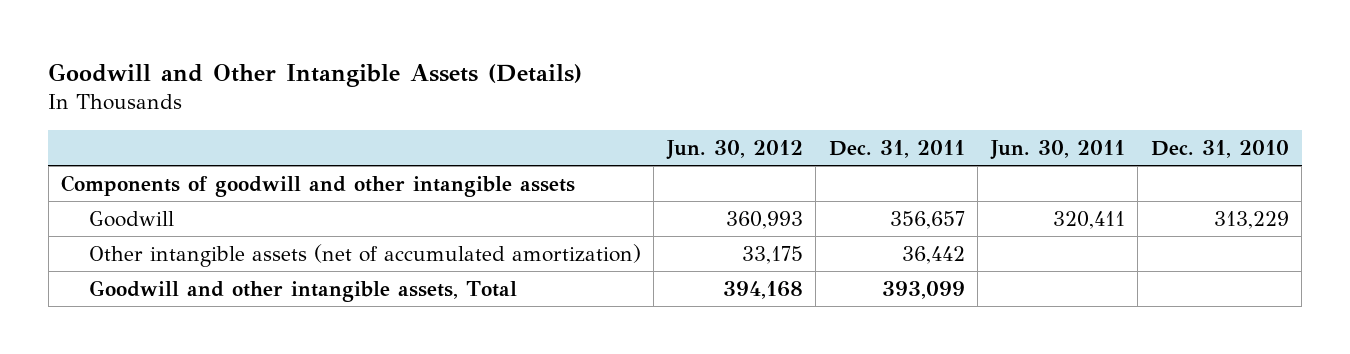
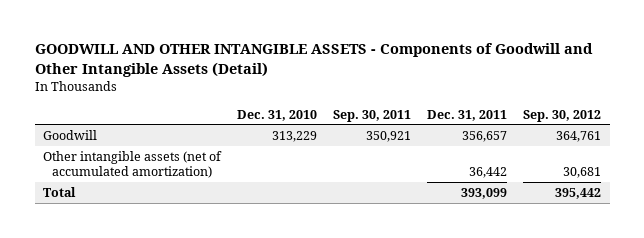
- Goodwill and Other Intangible Assets (Details)
+ GOODWILL AND OTHER INTANGIBLE ASSETS - Components of Goodwill and Other Intangible Assets (Detail)
- | Jun. 30, 2012 | Dec. 31, 2011 | Jun. 30, 2011 | Dec. 31, 2010
+ | Dec. 31, 2010 | Sep. 30, 2011 | Dec. 31, 2011 | Sep. 30, 2012
- Components of goodwill and other intangible assets
- Goodwill and other intangible assets, Total | 394,168 | 393,099 | |
+ Total | | | 393,099 | 395,442

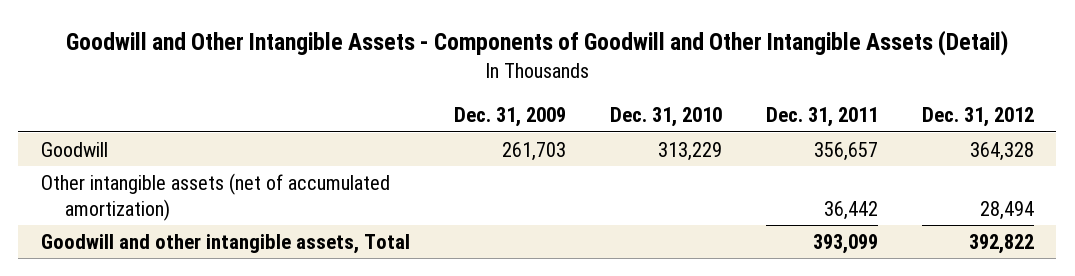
- GOODWILL AND OTHER INTANGIBLE ASSETS - Components of Goodwill and Other Intangible Assets (Detail)
+ Goodwill and Other Intangible Assets - Components of Goodwill and Other Intangible Assets (Detail)
- | Dec. 31, 2010 | Sep. 30, 2011 | Dec. 31, 2011 | Sep. 30, 2012
+ | Dec. 31, 2009 | Dec. 31, 2010 | Dec. 31, 2011 | Dec. 31, 2012
- Total | | | 393,099 | 395,442
+ Goodwill and other intangible assets, Total | | | 393,099 | 392,822

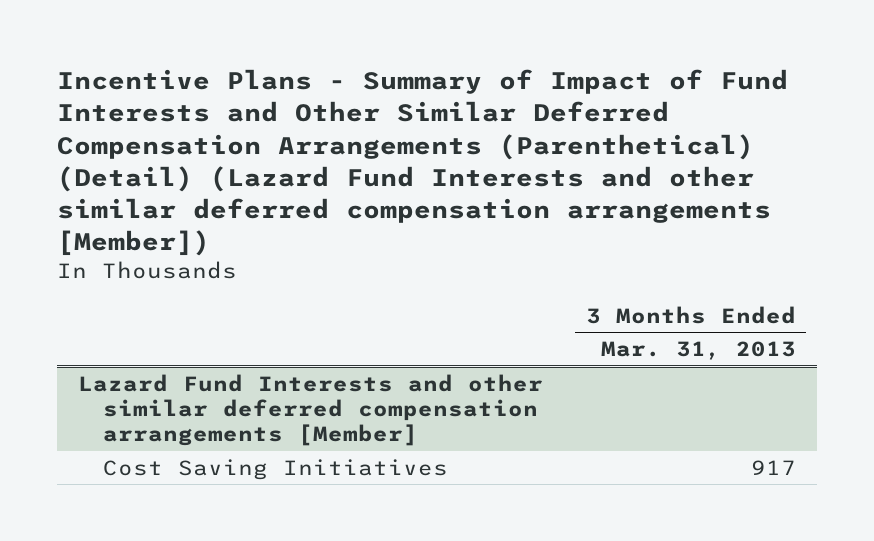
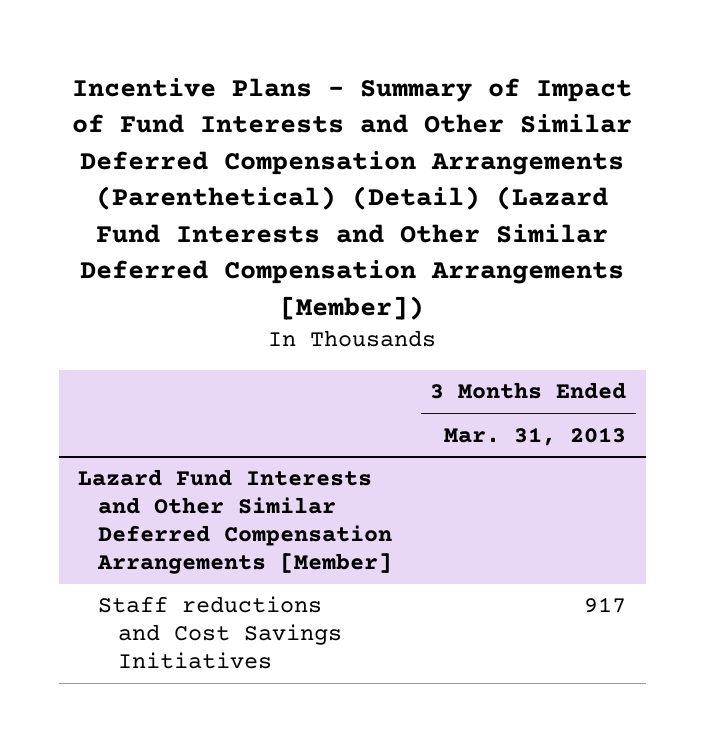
- Incentive Plans - Summary of Impact of Fund Interests and Other Similar Deferred Compensation Arrangements (Parenthetical) (Detail) (Lazard Fund Interests and other similar deferred compensation arrangements [Member])
+ Incentive Plans - Summary of Impact of Fund Interests and Other Similar Deferred Compensation Arrangements (Parenthetical) (Detail) (Lazard Fund Interests and Other Similar Deferred Compensation Arrangements [Member])
- Lazard Fund Interests and other similar deferred compensation arrangements [Member]
- Cost Saving Initiatives | 917
+ Lazard Fund Interests and Other Similar Deferred Compensation Arrangements [Member]
+ Staff reductions and Cost Savings Initiatives | 917

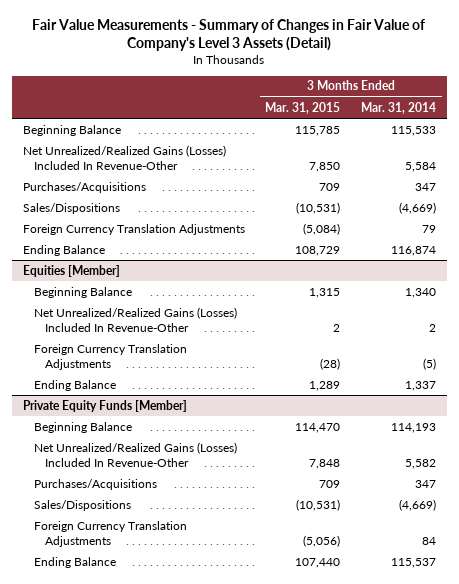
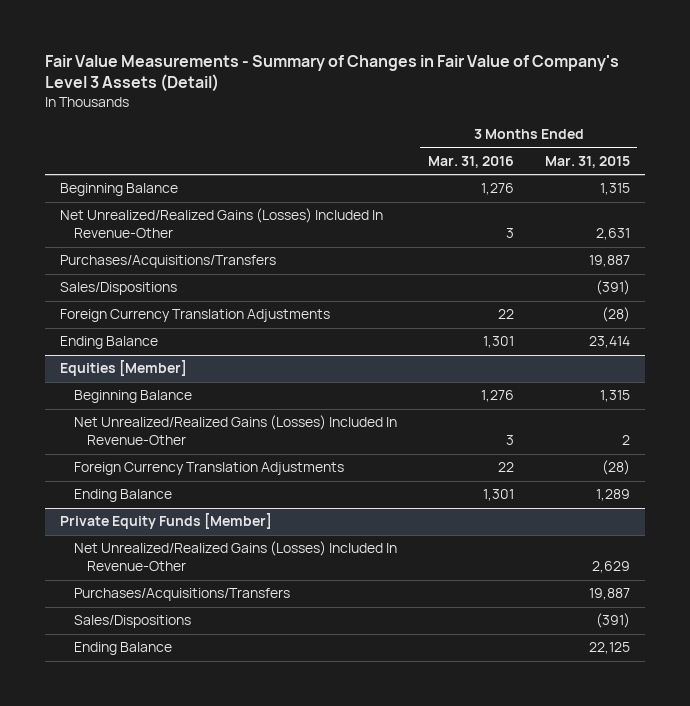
- | 3 Months Ended Mar. 31, 2015 | 3 Months Ended Mar. 31, 2014
+ | 3 Months Ended Mar. 31, 2016 | 3 Months Ended Mar. 31, 2015
- Beginning Balance | 115,785 | 115,533
- Net Unrealized/Realized Gains (Losses) Included In Revenue-Other | 7,850 | 5,584
- Purchases/Acquisitions | 709 | 347
- Sales/Dispositions | (10,531) | (4,669)
- Foreign Currency Translation Adjustments | (5,084) | 79
- Ending Balance | 108,729 | 116,874
+ Beginning Balance | 1,276 | 1,315
+ Net Unrealized/Realized Gains (Losses) Included In Revenue-Other | 3 | 2,631
+ Purchases/Acquisitions/Transfers | | 19,887
+ Sales/Dispositions | | (391)
+ Foreign Currency Translation Adjustments | 22 | (28)
+ Ending Balance | 1,301 | 23,414
@ Private Equity Funds [Member]
- Beginning Balance | 114,470 | 114,193
- Net Unrealized/Realized Gains (Losses) Included In Revenue-Other | 7,848 | 5,582
- Purchases/Acquisitions | 709 | 347
- Sales/Dispositions | (10,531) | (4,669)
- Foreign Currency Translation Adjustments | (5,056) | 84
- Ending Balance | 107,440 | 115,537
+ Net Unrealized/Realized Gains (Losses) Included In Revenue-Other | | 2,629
+ Purchases/Acquisitions/Transfers | | 19,887
+ Sales/Dispositions | | (391)
+ Ending Balance | | 22,125

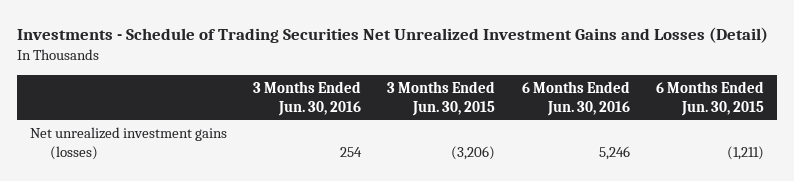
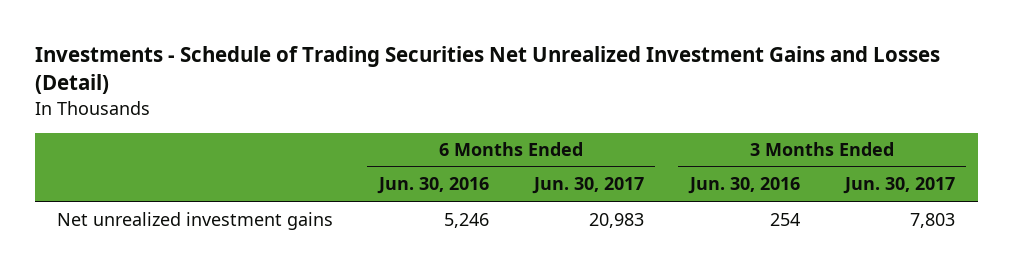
- | 3 Months Ended Jun. 30, 2016 | 3 Months Ended Jun. 30, 2015 | 6 Months Ended Jun. 30, 2016 | 6 Months Ended Jun. 30, 2015
+ | 6 Months Ended Jun. 30, 2016 | 6 Months Ended Jun. 30, 2017 | 3 Months Ended Jun. 30, 2016 | 3 Months Ended Jun. 30, 2017
- Net unrealized investment gains (losses) | 254 | (3,206) | 5,246 | (1,211)
+ Net unrealized investment gains | 5,246 | 20,983 | 254 | 7,803

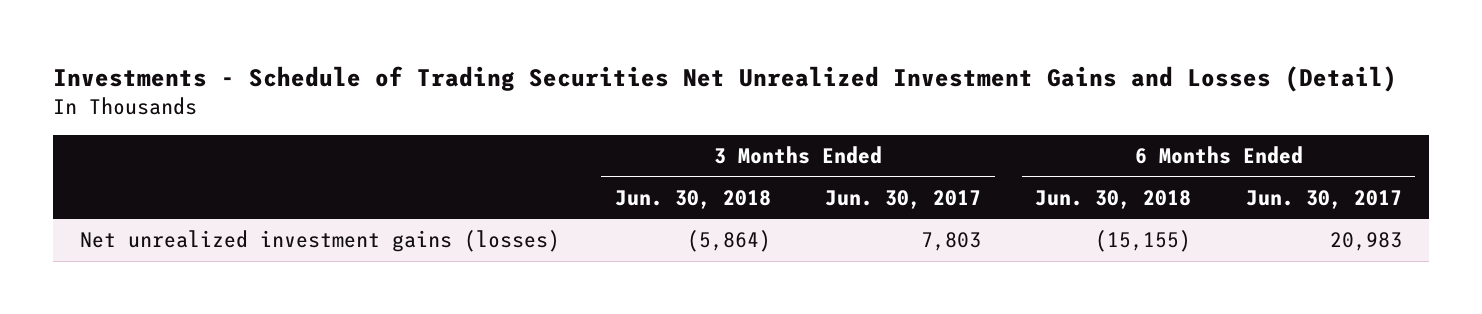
- | 6 Months Ended Jun. 30, 2016 | 6 Months Ended Jun. 30, 2017 | 3 Months Ended Jun. 30, 2016 | 3 Months Ended Jun. 30, 2017
+ | 3 Months Ended Jun. 30, 2018 | 3 Months Ended Jun. 30, 2017 | 6 Months Ended Jun. 30, 2018 | 6 Months Ended Jun. 30, 2017
- Net unrealized investment gains | 5,246 | 20,983 | 254 | 7,803
+ Net unrealized investment gains (losses) | (5,864) | 7,803 | (15,155) | 20,983

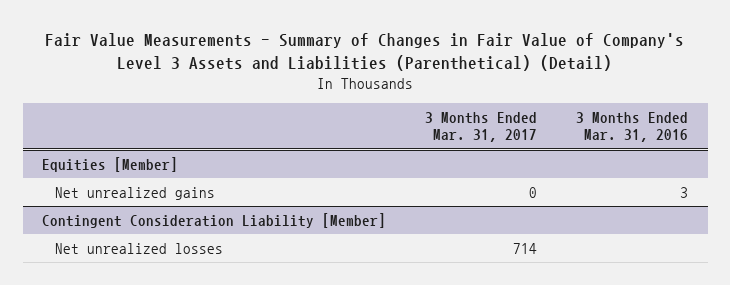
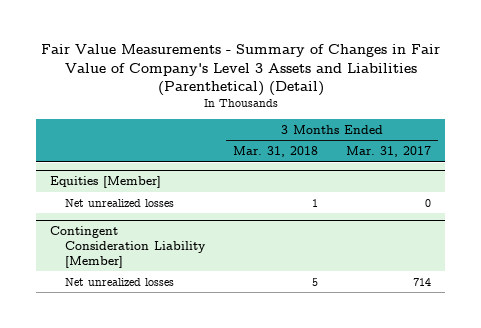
- | 3 Months Ended Mar. 31, 2017 | 3 Months Ended Mar. 31, 2016
+ | 3 Months Ended Mar. 31, 2018 | 3 Months Ended Mar. 31, 2017
@ Equities [Member]
- Net unrealized gains | 0 | 3
+ Net unrealized losses | 1 | 0

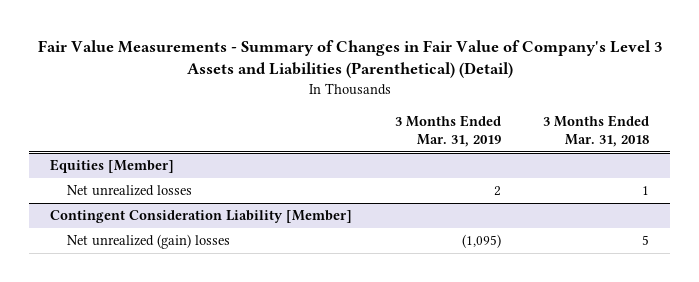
- | 3 Months Ended Mar. 31, 2018 | 3 Months Ended Mar. 31, 2017
+ | 3 Months Ended Mar. 31, 2019 | 3 Months Ended Mar. 31, 2018
@ Contingent Consideration Liability [Member]
- Net unrealized losses | 5 | 714
+ Net unrealized (gain) losses | (1,095) | 5

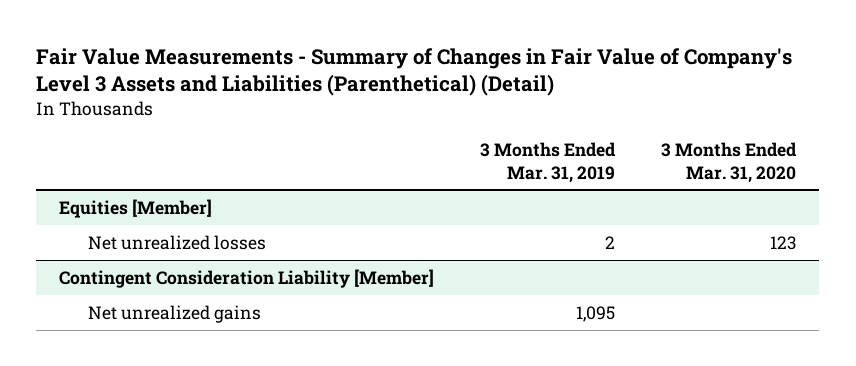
- | 3 Months Ended Mar. 31, 2019 | 3 Months Ended Mar. 31, 2018
+ | 3 Months Ended Mar. 31, 2019 | 3 Months Ended Mar. 31, 2020
@ Contingent Consideration Liability [Member]
- Net unrealized (gain) losses | (1,095) | 5
+ Net unrealized gains | 1,095 |

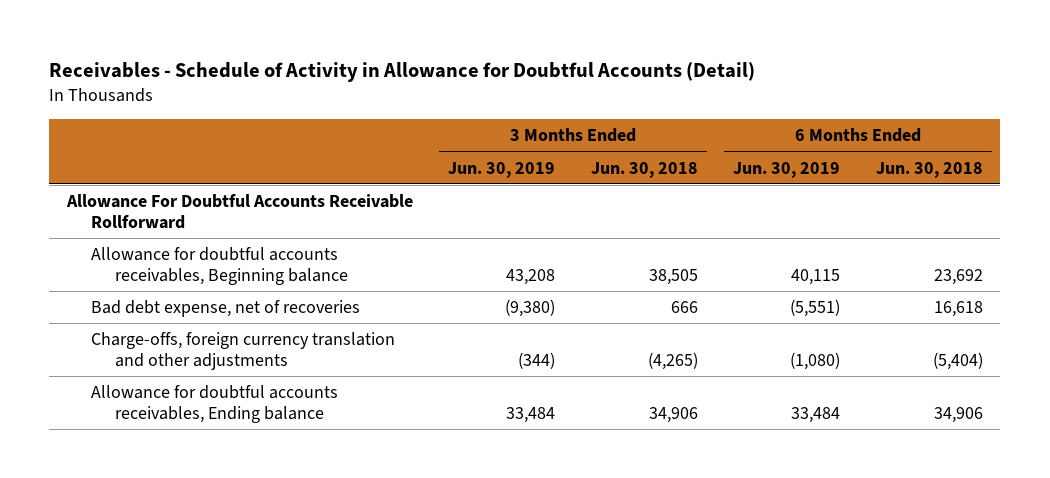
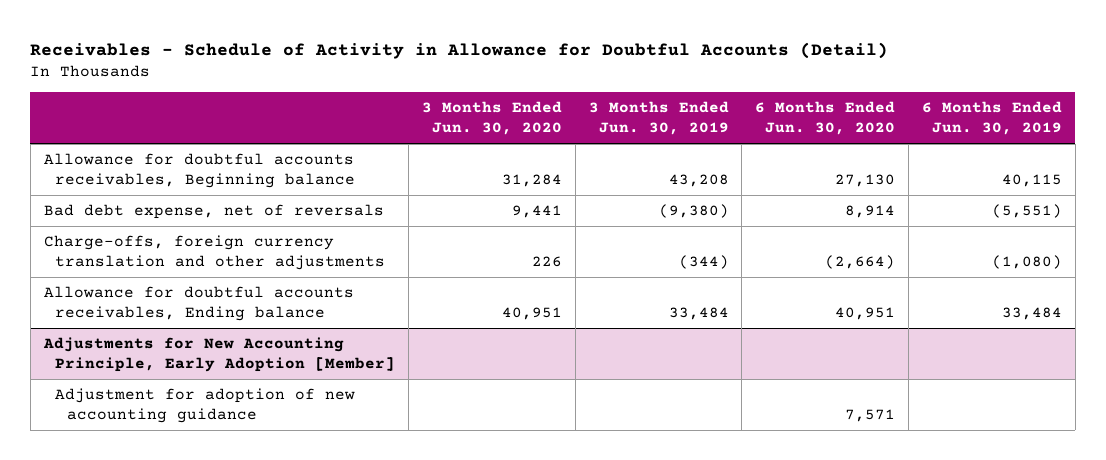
- | 3 Months Ended Jun. 30, 2019 | 3 Months Ended Jun. 30, 2018 | 6 Months Ended Jun. 30, 2019 | 6 Months Ended Jun. 30, 2018
+ | 3 Months Ended Jun. 30, 2020 | 3 Months Ended Jun. 30, 2019 | 6 Months Ended Jun. 30, 2020 | 6 Months Ended Jun. 30, 2019
- Allowance For Doubtful Accounts Receivable Rollforward
- Bad debt expense, net of recoveries | (9,380) | 666 | (5,551) | 16,618
+ Bad debt expense, net of reversals | 9,441 | (9,380) | 8,914 | (5,551)
+ Adjustments for New Accounting Principle, Early Adoption [Member]
+ Adjustment for adoption of new accounting guidance | | | 7,571 |

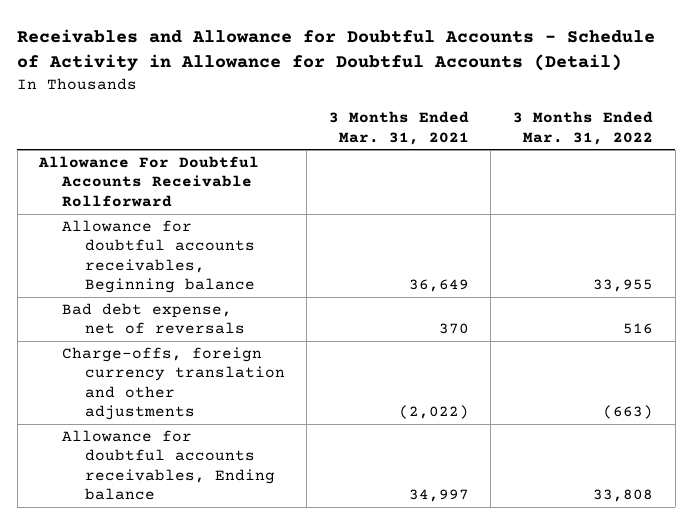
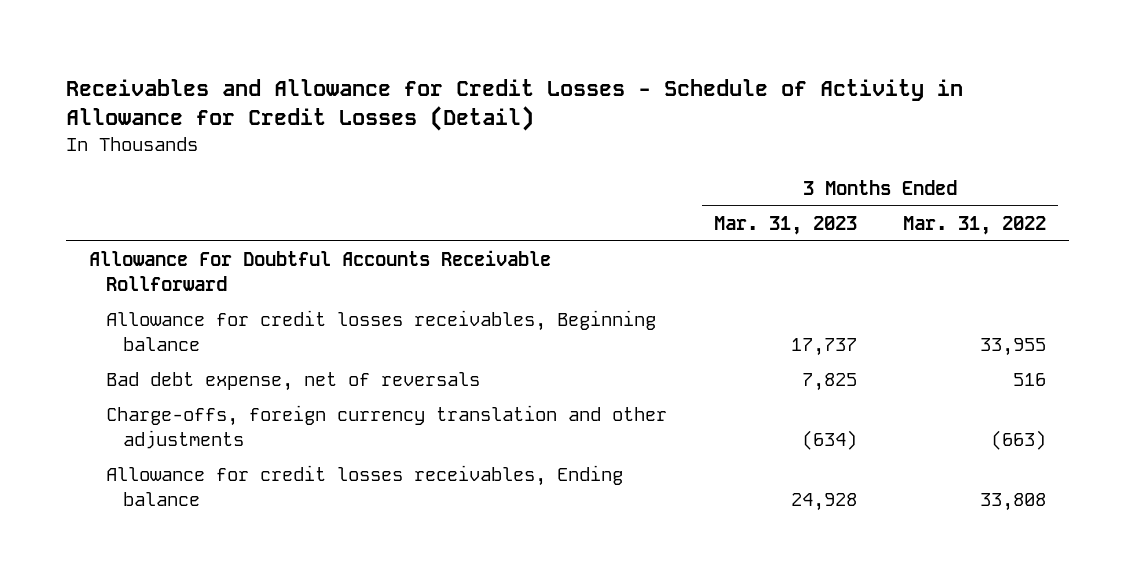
- Receivables and Allowance for Doubtful Accounts - Schedule of Activity in Allowance for Doubtful Accounts (Detail)
+ Receivables and Allowance for Credit Losses - Schedule of Activity in Allowance for Credit Losses (Detail)
- | 3 Months Ended Mar. 31, 2021 | 3 Months Ended Mar. 31, 2022
+ | 3 Months Ended Mar. 31, 2023 | 3 Months Ended Mar. 31, 2022
- Allowance for doubtful accounts receivables, Beginning balance | 36,649 | 33,955
+ Allowance for credit losses receivables, Beginning balance | 17,737 | 33,955
- Allowance for doubtful accounts receivables, Ending balance | 34,997 | 33,808
+ Allowance for credit losses receivables, Ending balance | 24,928 | 33,808

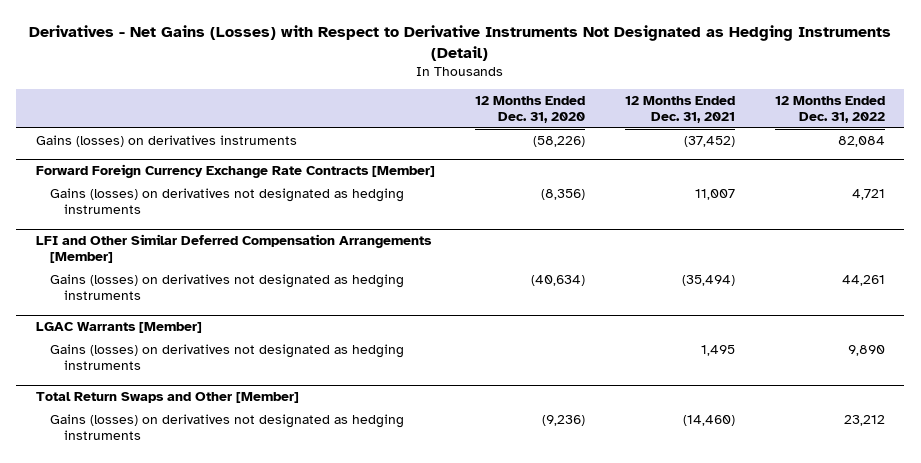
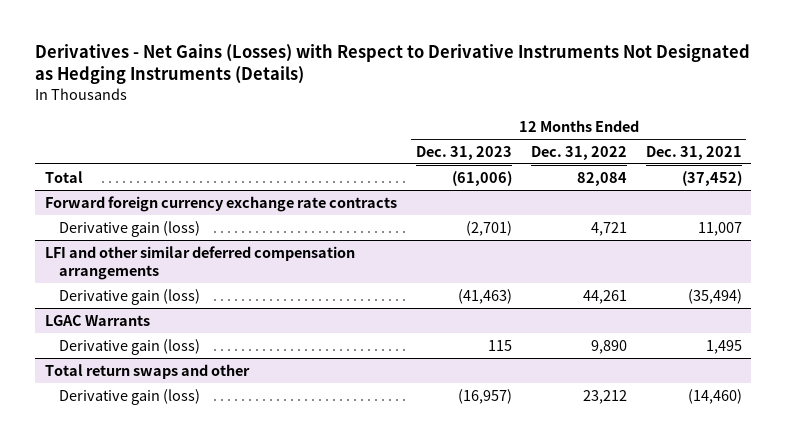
- Derivatives - Net Gains (Losses) with Respect to Derivative Instruments Not Designated as Hedging Instruments (Detail)
+ Derivatives - Net Gains (Losses) with Respect to Derivative Instruments Not Designated as Hedging Instruments (Details)
- | 12 Months Ended Dec. 31, 2020 | 12 Months Ended Dec. 31, 2021 | 12 Months Ended Dec. 31, 2022
+ | 12 Months Ended Dec. 31, 2023 | 12 Months Ended Dec. 31, 2022 | 12 Months Ended Dec. 31, 2021
- Gains (losses) on derivatives instruments | (58,226) | (37,452) | 82,084
- Forward Foreign Currency Exchange Rate Contracts [Member]
- Gains (losses) on derivatives not designated as hedging instruments | (8,356) | 11,007 | 4,721
- LFI and Other Similar Deferred Compensation Arrangements [Member]
- Gains (losses) on derivatives not designated as hedging instruments | (40,634) | (35,494) | 44,261
- LGAC Warrants [Member]
- Gains (losses) on derivatives not designated as hedging instruments | | 1,495 | 9,890
- Total Return Swaps and Other [Member]
- Gains (losses) on derivatives not designated as hedging instruments | (9,236) | (14,460) | 23,212
+ Total | (61,006) | 82,084 | (37,452)
+ Forward foreign currency exchange rate contracts
+ Derivative gain (loss) | (2,701) | 4,721 | 11,007
+ LFI and other similar deferred compensation arrangements
+ Derivative gain (loss) | (41,463) | 44,261 | (35,494)
+ LGAC Warrants
+ Derivative gain (loss) | 115 | 9,890 | 1,495
+ Total return swaps and other
+ Derivative gain (loss) | (16,957) | 23,212 | (14,460)

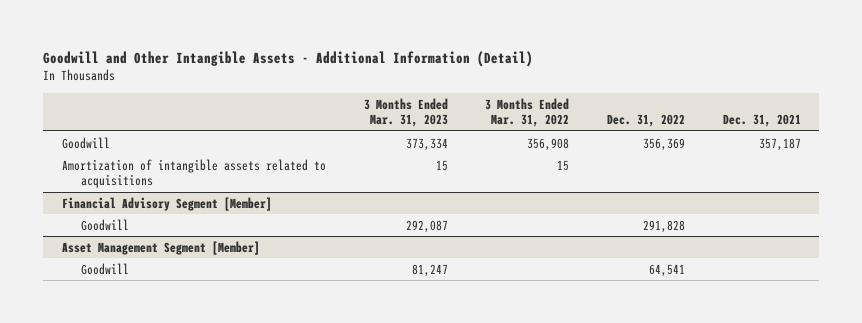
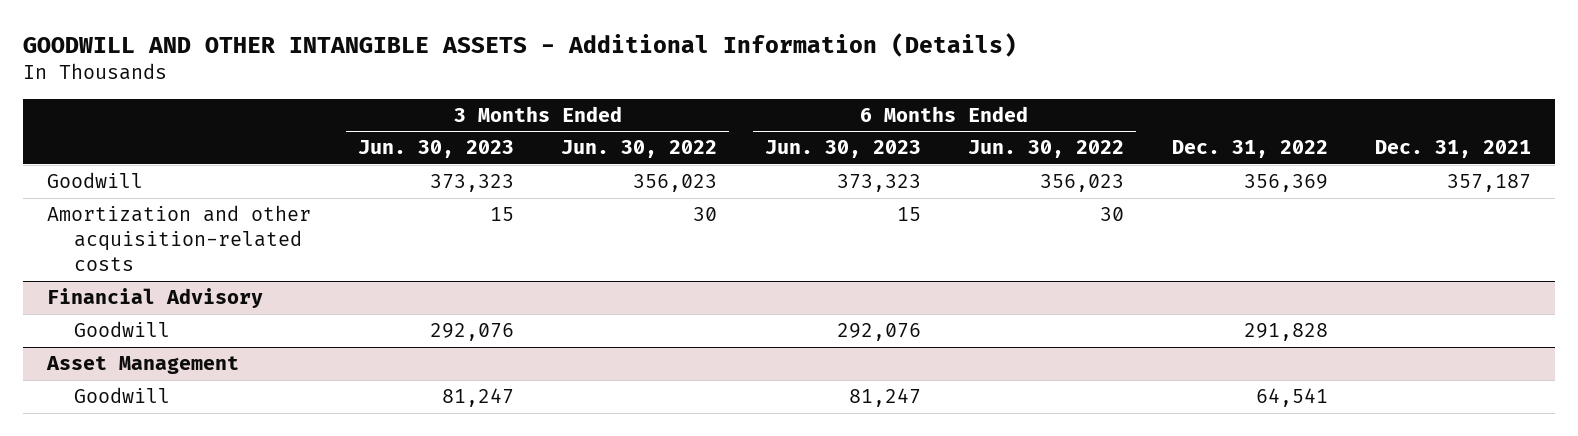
- Goodwill and Other Intangible Assets - Additional Information (Detail)
+ GOODWILL AND OTHER INTANGIBLE ASSETS - Additional Information (Details)
- | 3 Months Ended Mar. 31, 2023 | 3 Months Ended Mar. 31, 2022 | Dec. 31, 2022 | Dec. 31, 2021
+ | 3 Months Ended Jun. 30, 2023 | 3 Months Ended Jun. 30, 2022 | 6 Months Ended Jun. 30, 2023 | 6 Months Ended Jun. 30, 2022 | Dec. 31, 2022 | Dec. 31, 2021
- Amortization of intangible assets related to acquisitions | 15 | 15 | |
- Financial Advisory Segment [Member]
+ Amortization and other acquisition-related costs | 15 | 30 | 15 | 30 | |
+ Financial Advisory
- Asset Management Segment [Member]
+ Asset Management

